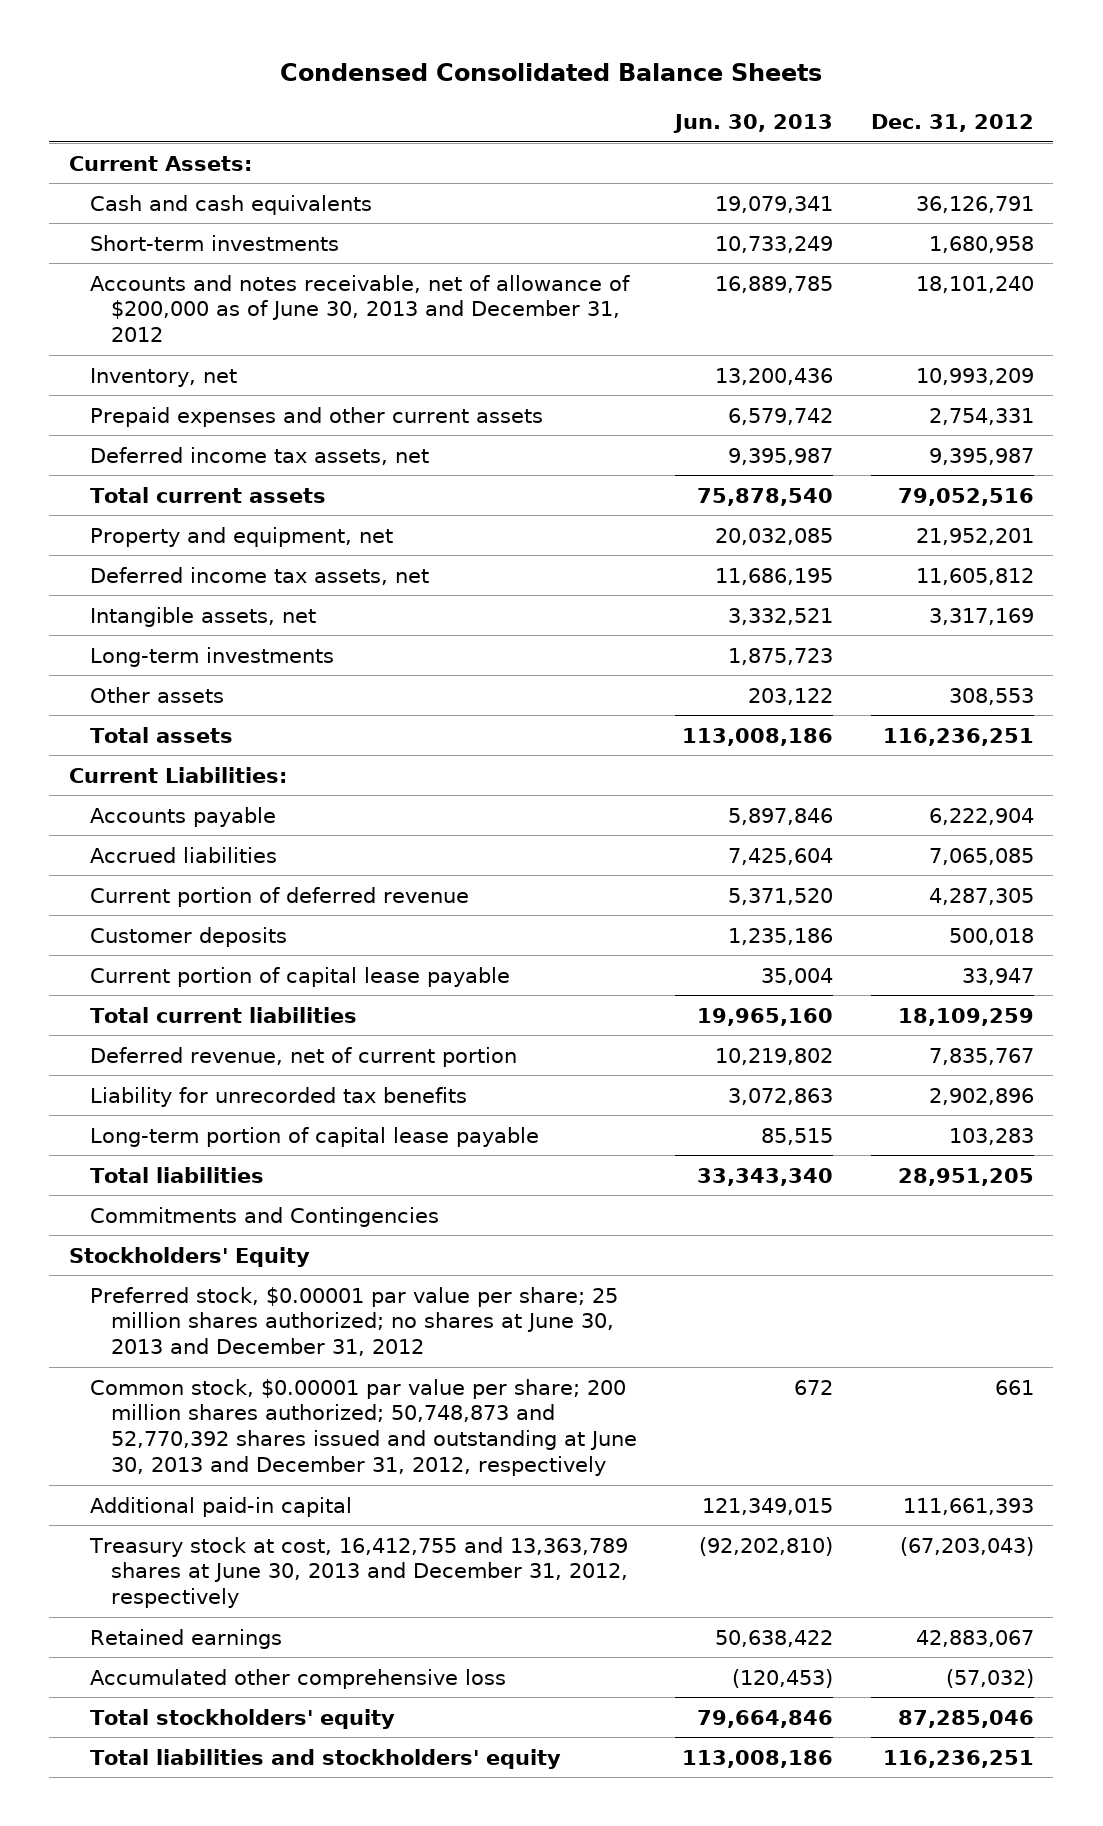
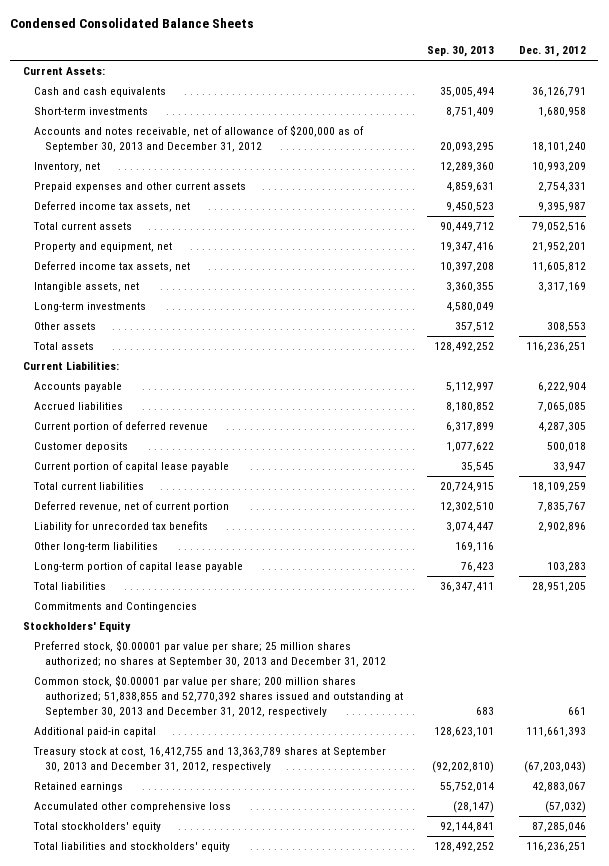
- | Jun. 30, 2013 | Dec. 31, 2012
+ | Sep. 30, 2013 | Dec. 31, 2012
- Accounts and notes receivable, net of allowance of $200,000 as of June 30, 2013 and December 31, 2012 | 16,889,785 | 18,101,240
+ Accounts and notes receivable, net of allowance of $200,000 as of September 30, 2013 and December 31, 2012 | 20,093,295 | 18,101,240
+ Other long-term liabilities | 169,116 |
- Preferred stock, $0.00001 par value per share; 25 million shares authorized; no shares at June 30, 2013 and December 31, 2012
- Common stock, $0.00001 par value per share; 200 million shares authorized; 50,748,873 and 52,770,392 shares issued and outstanding at June 30, 2013 and December 31, 2012, respectively | 672 | 661
+ Preferred stock, $0.00001 par value per share; 25 million shares authorized; no shares at September 30, 2013 and December 31, 2012
+ Common stock, $0.00001 par value per share; 200 million shares authorized; 51,838,855 and 52,770,392 shares issued and outstanding at September 30, 2013 and December 31, 2012, respectively | 683 | 661
- Treasury stock at cost, 16,412,755 and 13,363,789 shares at June 30, 2013 and December 31, 2012, respectively | (92,202,810) | (67,203,043)
+ Treasury stock at cost, 16,412,755 and 13,363,789 shares at September 30, 2013 and December 31, 2012, respectively | (92,202,810) | (67,203,043)

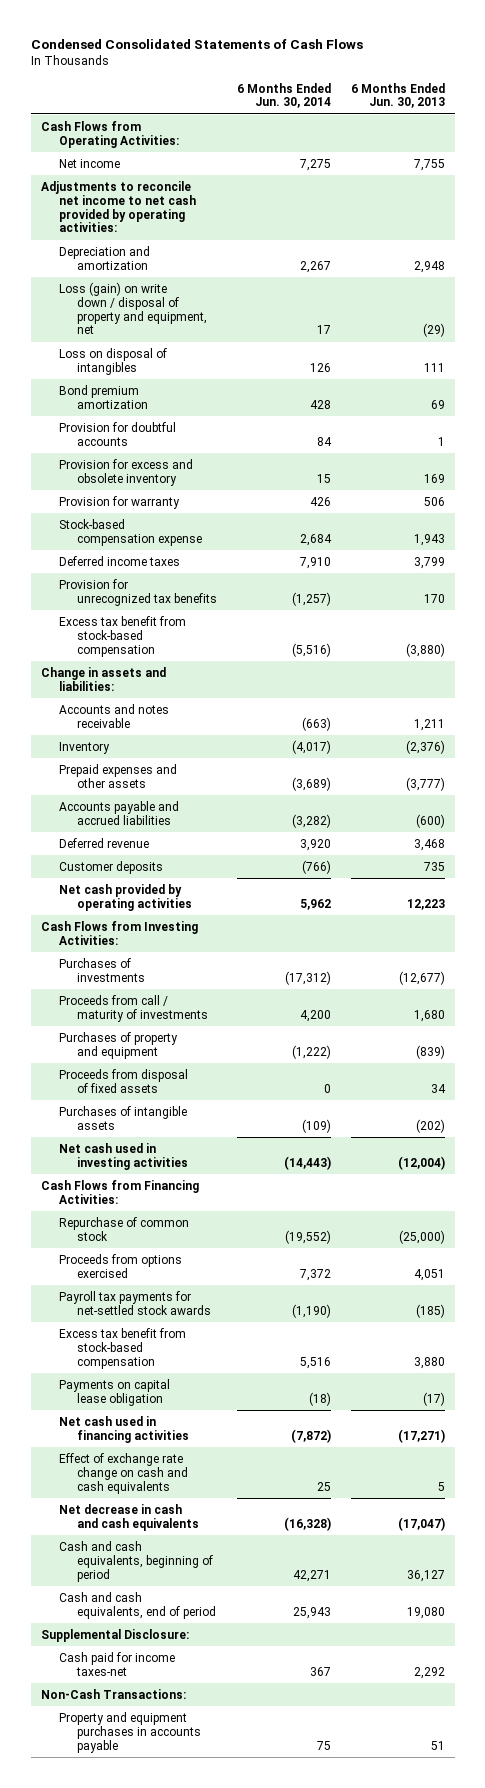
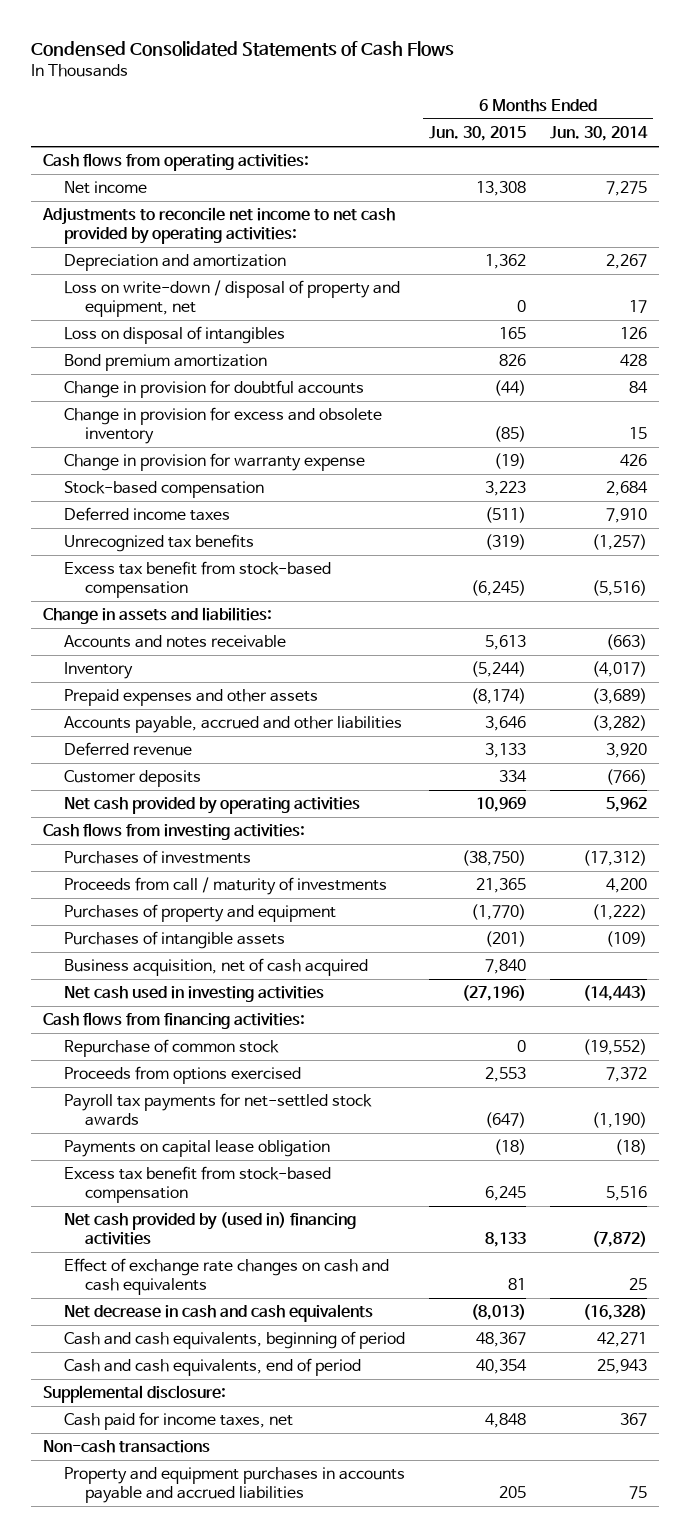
- | 6 Months Ended Jun. 30, 2014 | 6 Months Ended Jun. 30, 2013
+ | 6 Months Ended Jun. 30, 2015 | 6 Months Ended Jun. 30, 2014
- Cash Flows from Operating Activities:
+ Cash flows from operating activities:
- Loss (gain) on write down / disposal of property and equipment, net | 17 | (29)
+ Loss on write-down / disposal of property and equipment, net | 0 | 17
- Provision for doubtful accounts | 84 | 1
- Provision for excess and obsolete inventory | 15 | 169
- Provision for warranty | 426 | 506
- Stock-based compensation expense | 2,684 | 1,943
+ Change in provision for doubtful accounts | (44) | 84
+ Change in provision for excess and obsolete inventory | (85) | 15
+ Change in provision for warranty expense | (19) | 426
+ Stock-based compensation | 3,223 | 2,684
- Provision for unrecognized tax benefits | (1,257) | 170
+ Unrecognized tax benefits | (319) | (1,257)
- Accounts payable and accrued liabilities | (3,282) | (600)
+ Accounts payable, accrued and other liabilities | 3,646 | (3,282)
- Cash Flows from Investing Activities:
+ Cash flows from investing activities:
- Proceeds from disposal of fixed assets | 0 | 34
+ Business acquisition, net of cash acquired | 7,840 |
- Cash Flows from Financing Activities:
+ Cash flows from financing activities:
- Net cash used in financing activities | (7,872) | (17,271)
- Effect of exchange rate change on cash and cash equivalents | 25 | 5
moved down: Excess tax benefit from stock-based compensation | 6,245 | 5,516
+ Net cash provided by (used in) financing activities | 8,133 | (7,872)
+ Effect of exchange rate changes on cash and cash equivalents | 81 | 25
- Supplemental Disclosure:
- Cash paid for income taxes-net | 367 | 2,292
- Non-Cash Transactions:
- Property and equipment purchases in accounts payable | 75 | 51
+ Supplemental disclosure:
+ Cash paid for income taxes, net | 4,848 | 367
+ Non-cash transactions
+ Property and equipment purchases in accounts payable and accrued liabilities | 205 | 75

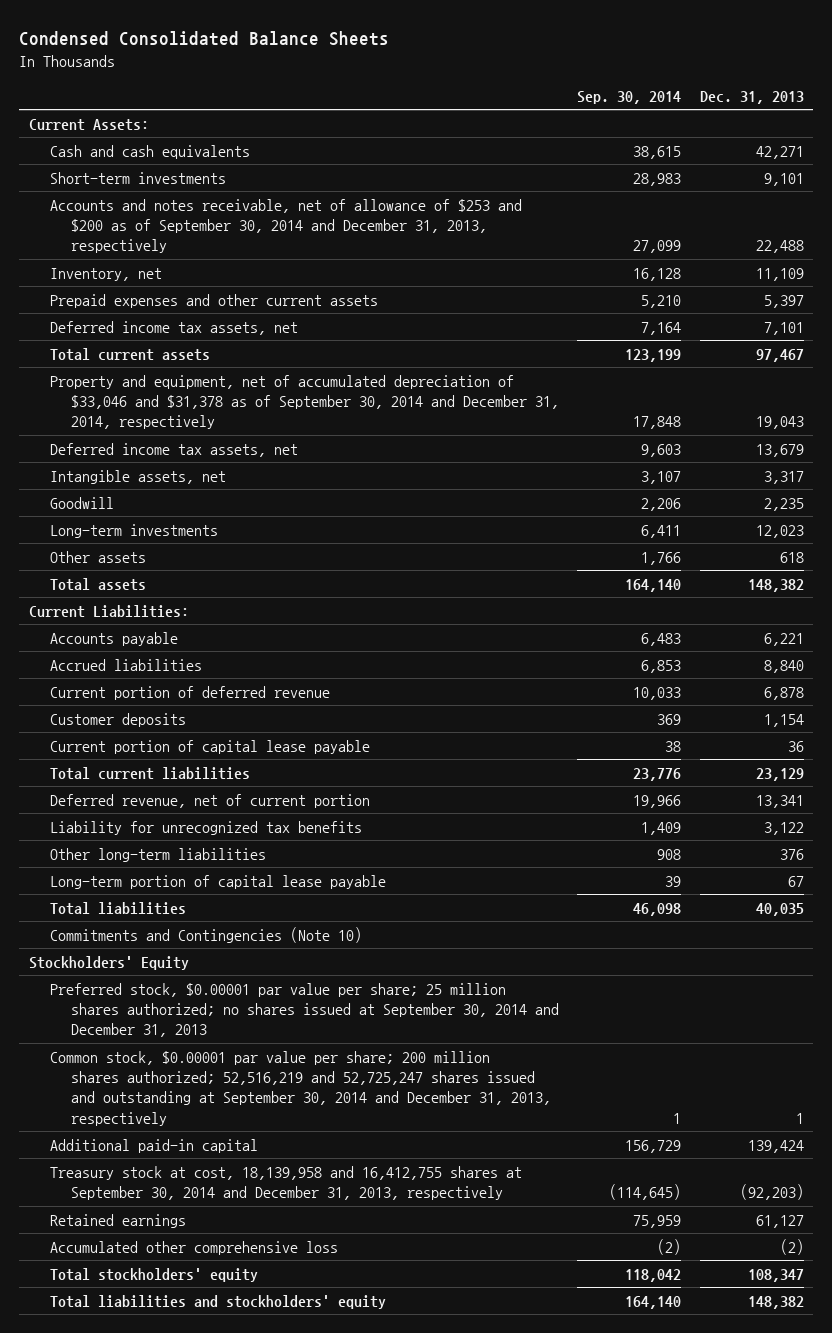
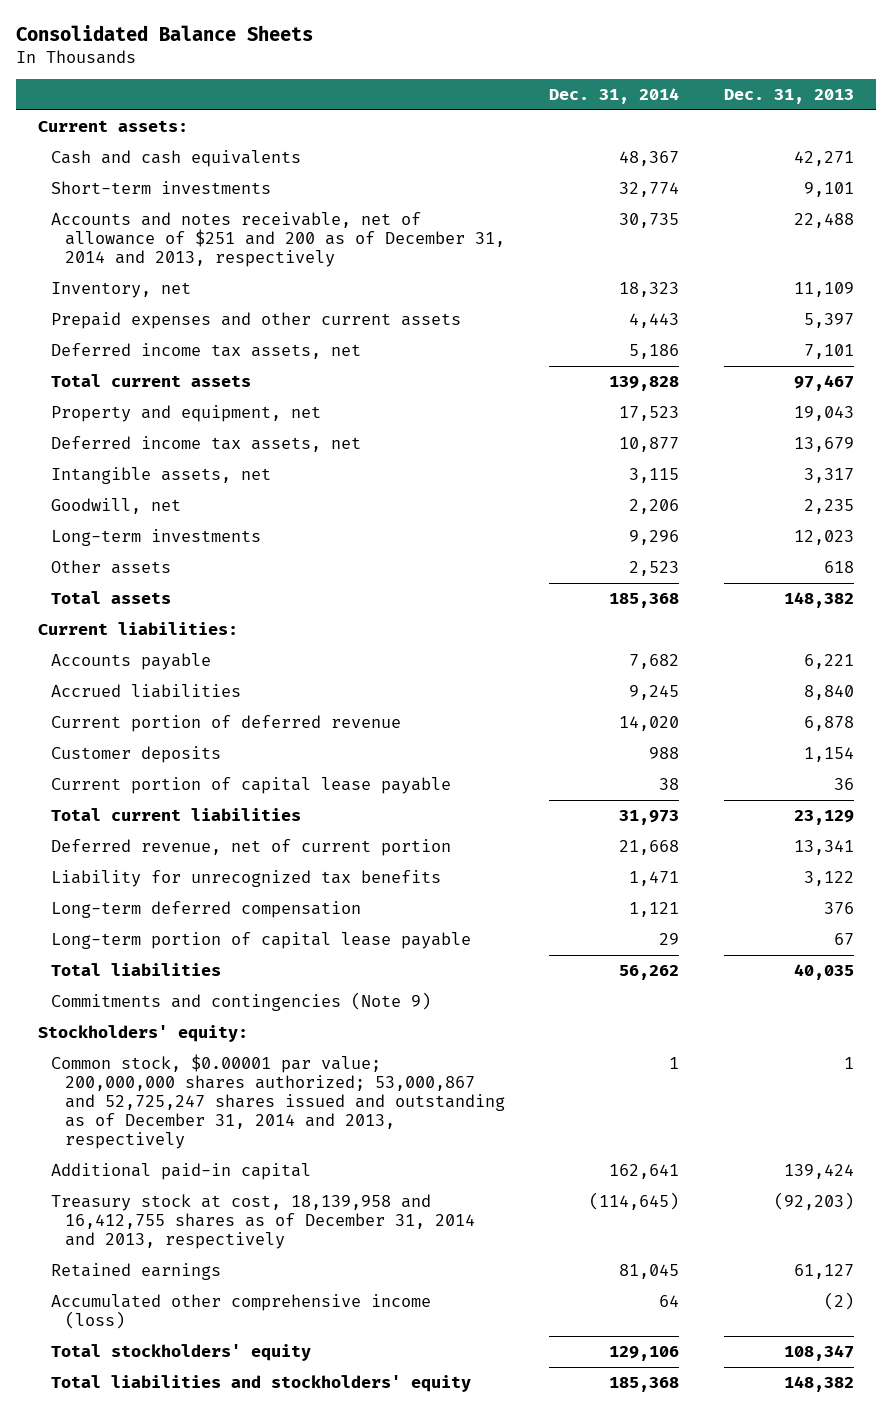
- Condensed Consolidated Balance Sheets
+ Consolidated Balance Sheets
- | Sep. 30, 2014 | Dec. 31, 2013
+ | Dec. 31, 2014 | Dec. 31, 2013
- Current Assets:
+ Current assets:
- Accounts and notes receivable, net of allowance of $253 and $200 as of September 30, 2014 and December 31, 2013, respectively | 27,099 | 22,488
+ Accounts and notes receivable, net of allowance of $251 and 200 as of December 31, 2014 and 2013, respectively | 30,735 | 22,488
- Property and equipment, net of accumulated depreciation of $33,046 and $31,378 as of September 30, 2014 and December 31, 2014, respectively | 17,848 | 19,043
+ Property and equipment, net | 17,523 | 19,043
- Goodwill | 2,206 | 2,235
+ Goodwill, net | 2,206 | 2,235
- Current Liabilities:
+ Current liabilities:
- Other long-term liabilities | 908 | 376
+ Long-term deferred compensation | 1,121 | 376
- Commitments and Contingencies (Note 10)
- Stockholders' Equity
- Preferred stock, $0.00001 par value per share; 25 million shares authorized; no shares issued at September 30, 2014 and December 31, 2013
- Common stock, $0.00001 par value per share; 200 million shares authorized; 52,516,219 and 52,725,247 shares issued and outstanding at September 30, 2014 and December 31, 2013, respectively | 1 | 1
+ Commitments and contingencies (Note 9)
+ Stockholders' equity:
+ Common stock, $0.00001 par value; 200,000,000 shares authorized; 53,000,867 and 52,725,247 shares issued and outstanding as of December 31, 2014 and 2013, respectively | 1 | 1
- Treasury stock at cost, 18,139,958 and 16,412,755 shares at September 30, 2014 and December 31, 2013, respectively | (114,645) | (92,203)
+ Treasury stock at cost, 18,139,958 and 16,412,755 shares as of December 31, 2014 and 2013, respectively | (114,645) | (92,203)
- Accumulated other comprehensive loss | (2) | (2)
+ Accumulated other comprehensive income (loss) | 64 | (2)

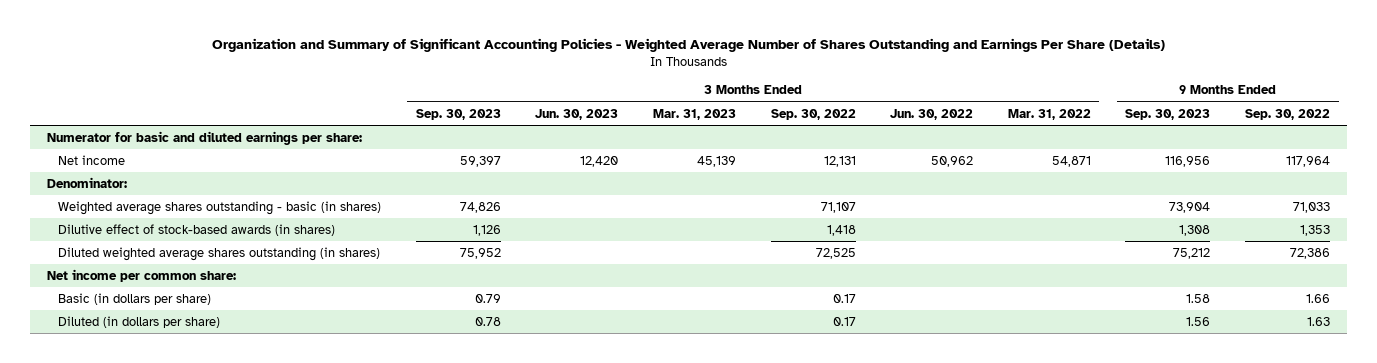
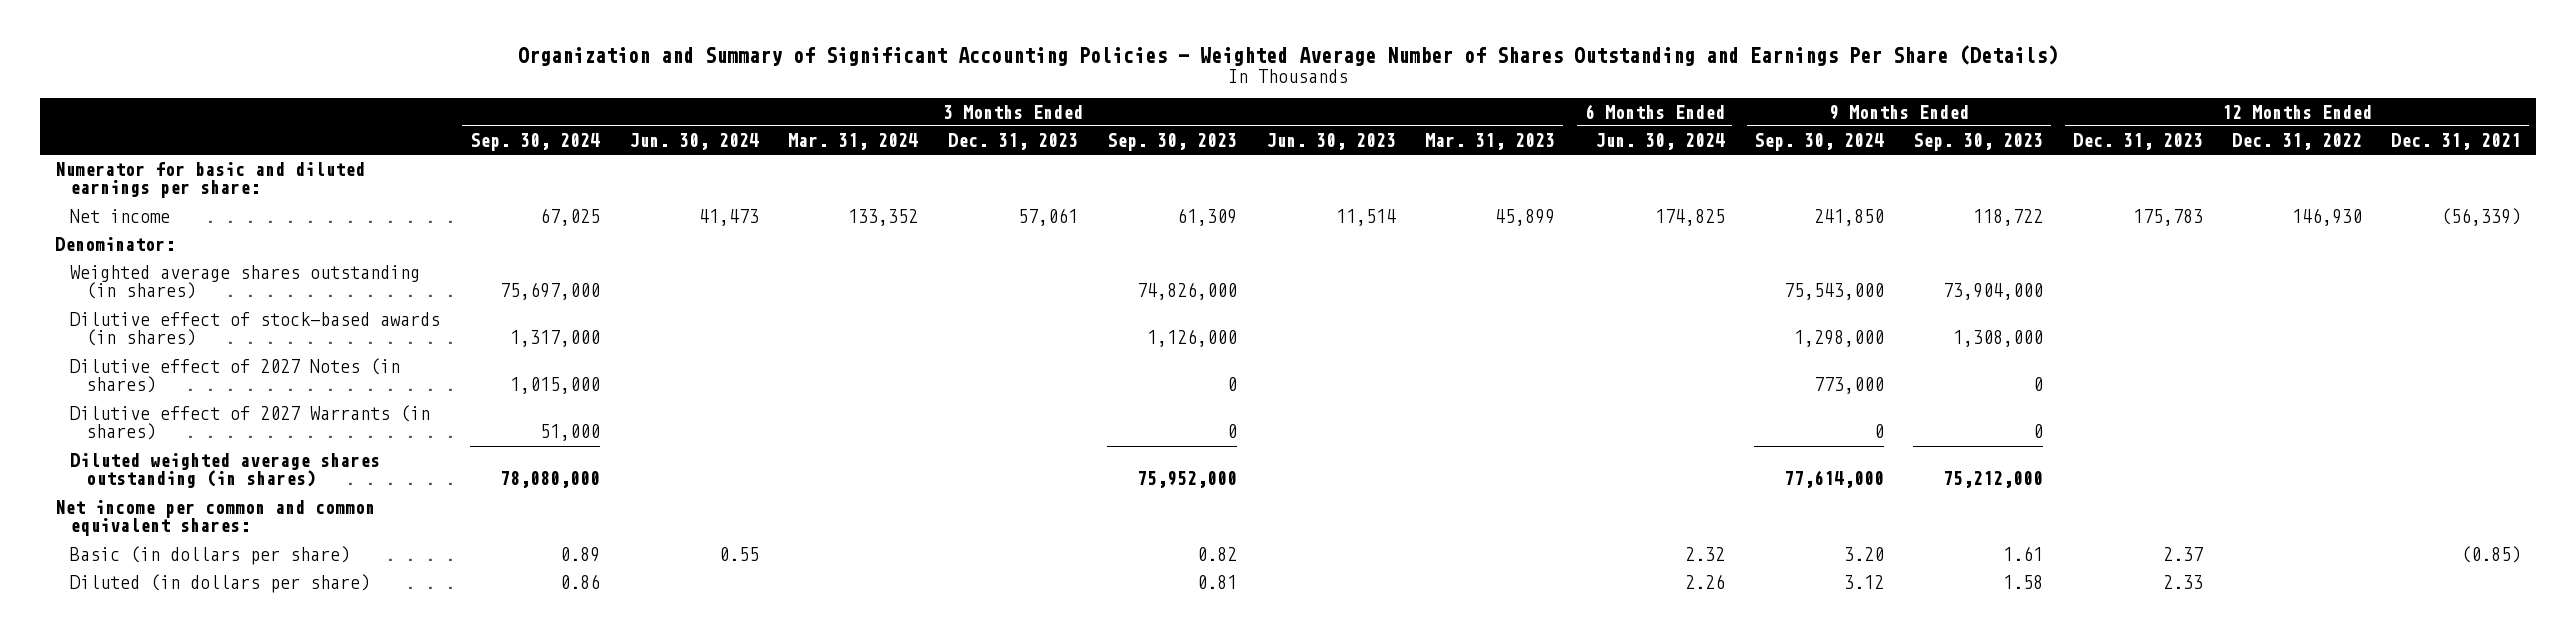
- | 3 Months Ended Sep. 30, 2023 | 3 Months Ended Jun. 30, 2023 | 3 Months Ended Mar. 31, 2023 | 3 Months Ended Sep. 30, 2022 | 3 Months Ended Jun. 30, 2022 | 3 Months Ended Mar. 31, 2022 | 9 Months Ended Sep. 30, 2023 | 9 Months Ended Sep. 30, 2022
+ | 3 Months Ended Sep. 30, 2024 | 3 Months Ended Jun. 30, 2024 | 3 Months Ended Mar. 31, 2024 | 3 Months Ended Dec. 31, 2023 | 3 Months Ended Sep. 30, 2023 | 3 Months Ended Jun. 30, 2023 | 3 Months Ended Mar. 31, 2023 | 6 Months Ended Jun. 30, 2024 | 9 Months Ended Sep. 30, 2024 | 9 Months Ended Sep. 30, 2023 | 12 Months Ended Dec. 31, 2023 | 12 Months Ended Dec. 31, 2022 | 12 Months Ended Dec. 31, 2021
- Net income | 59,397 | 12,420 | 45,139 | 12,131 | 50,962 | 54,871 | 116,956 | 117,964
+ Net income | 67,025 | 41,473 | 133,352 | 57,061 | 61,309 | 11,514 | 45,899 | 174,825 | 241,850 | 118,722 | 175,783 | 146,930 | (56,339)
- Weighted average shares outstanding - basic (in shares) | 74,826 | | | 71,107 | | | 73,904 | 71,033
- Dilutive effect of stock-based awards (in shares) | 1,126 | | | 1,418 | | | 1,308 | 1,353
- Diluted weighted average shares outstanding (in shares) | 75,952 | | | 72,525 | | | 75,212 | 72,386
- Net income per common share:
- Basic (in dollars per share) | 0.79 | | | 0.17 | | | 1.58 | 1.66
- Diluted (in dollars per share) | 0.78 | | | 0.17 | | | 1.56 | 1.63
+ Weighted average shares outstanding (in shares) | 75,697,000 | | | | 74,826,000 | | | | 75,543,000 | 73,904,000 | | |
+ Dilutive effect of stock-based awards (in shares) | 1,317,000 | | | | 1,126,000 | | | | 1,298,000 | 1,308,000 | | |
+ Dilutive effect of 2027 Notes (in shares) | 1,015,000 | | | | 0 | | | | 773,000 | 0 | | |
+ Dilutive effect of 2027 Warrants (in shares) | 51,000 | | | | 0 | | | | 0 | 0 | | |
+ Diluted weighted average shares outstanding (in shares) | 78,080,000 | | | | 75,952,000 | | | | 77,614,000 | 75,212,000 | | |
+ Net income per common and common equivalent shares:
+ Basic (in dollars per share) | 0.89 | 0.55 | | | 0.82 | | | 2.32 | 3.20 | 1.61 | 2.37 | | (0.85)
+ Diluted (in dollars per share) | 0.86 | | | | 0.81 | | | 2.26 | 3.12 | 1.58 | 2.33 | |

